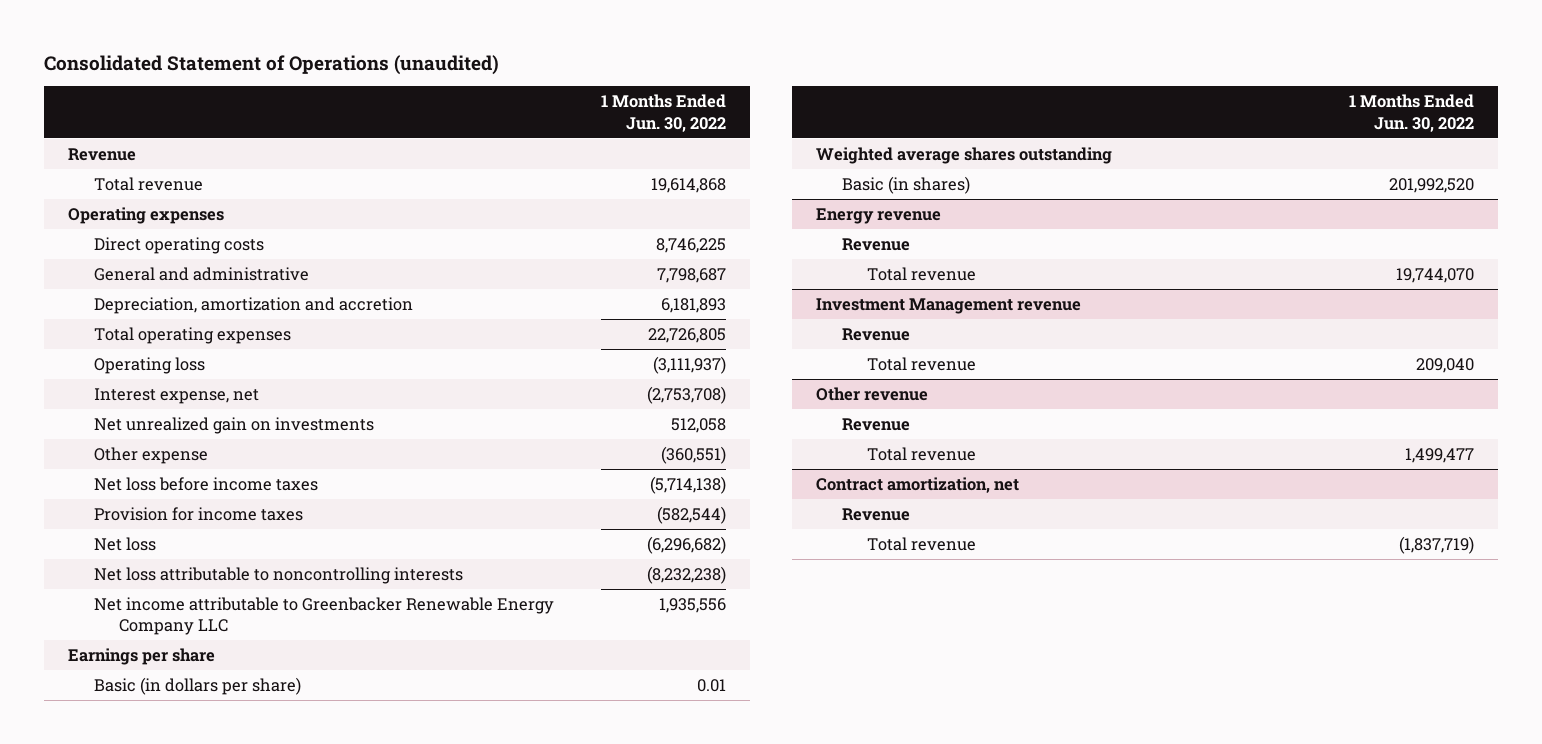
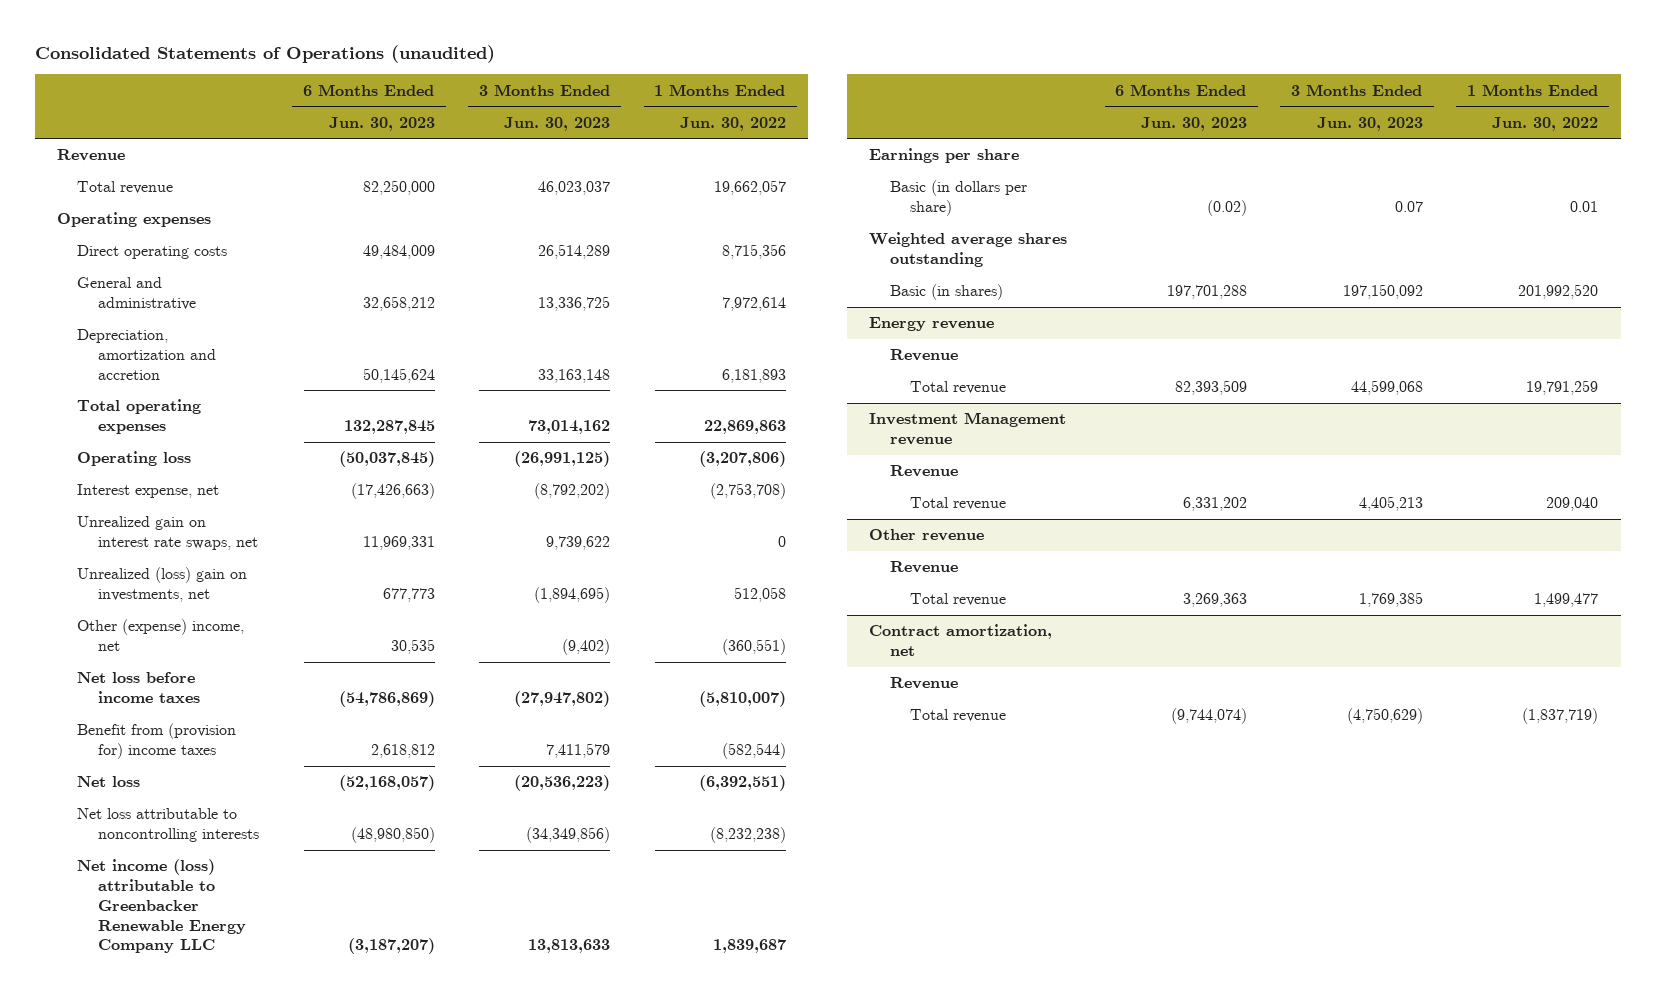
- Consolidated Statement of Operations (unaudited)
+ Consolidated Statements of Operations (unaudited)
- | 1 Months Ended Jun. 30, 2022
+ | 6 Months Ended Jun. 30, 2023 | 3 Months Ended Jun. 30, 2023 | 1 Months Ended Jun. 30, 2022
- Total revenue | 19,614,868
+ Total revenue | 82,250,000 | 46,023,037 | 19,662,057
- Direct operating costs | 8,746,225
- General and administrative | 7,798,687
+ Direct operating costs | 49,484,009 | 26,514,289 | 8,715,356
+ General and administrative | 32,658,212 | 13,336,725 | 7,972,614
- Total operating expenses | 22,726,805
- Operating loss | (3,111,937)
+ Total operating expenses | 132,287,845 | 73,014,162 | 22,869,863
+ Operating loss | (50,037,845) | (26,991,125) | (3,207,806)
- Net unrealized gain on investments | 512,058
- Other expense | (360,551)
- Net loss before income taxes | (5,714,138)
- Provision for income taxes | (582,544)
- Net loss | (6,296,682)
+ Unrealized gain on interest rate swaps, net | 11,969,331 | 9,739,622 | 0
+ Unrealized (loss) gain on investments, net | 677,773 | (1,894,695) | 512,058
+ Other (expense) income, net | 30,535 | (9,402) | (360,551)
+ Net loss before income taxes | (54,786,869) | (27,947,802) | (5,810,007)
+ Benefit from (provision for) income taxes | 2,618,812 | 7,411,579 | (582,544)
+ Net loss | (52,168,057) | (20,536,223) | (6,392,551)
- Net income attributable to Greenbacker Renewable Energy Company LLC | 1,935,556
+ Net income (loss) attributable to Greenbacker Renewable Energy Company LLC | (3,187,207) | 13,813,633 | 1,839,687
@ Energy revenue
- Total revenue | 19,744,070
+ Total revenue | 82,393,509 | 44,599,068 | 19,791,259

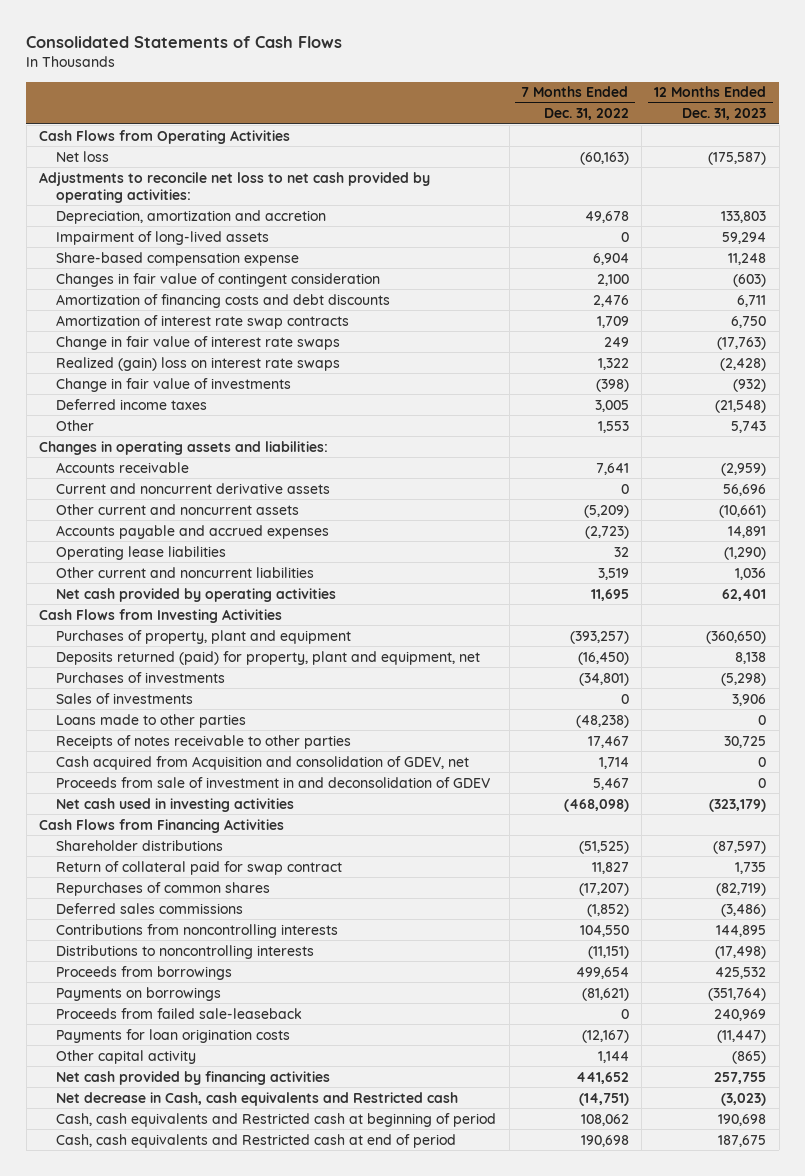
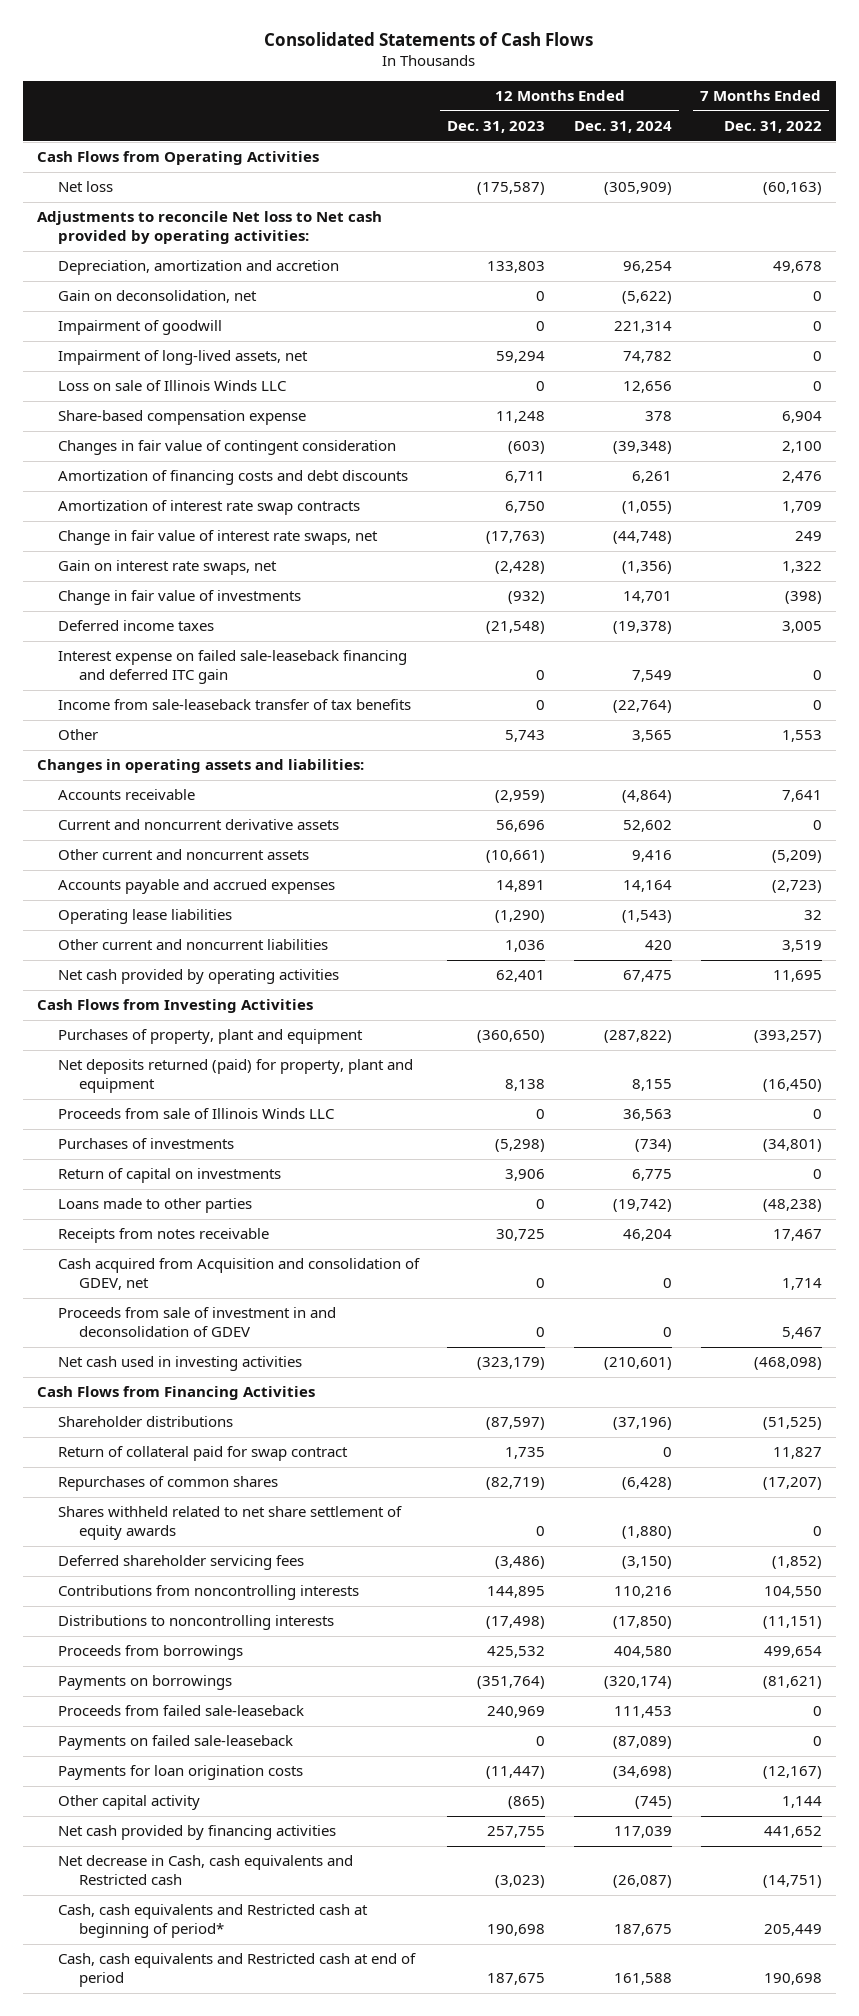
- | 7 Months Ended Dec. 31, 2022 | 12 Months Ended Dec. 31, 2023
+ | 12 Months Ended Dec. 31, 2023 | 12 Months Ended Dec. 31, 2024 | 7 Months Ended Dec. 31, 2022
- Adjustments to reconcile net loss to net cash provided by operating activities:
+ Adjustments to reconcile Net loss to Net cash provided by operating activities:
- Impairment of long-lived assets | 0 | 59,294
+ Gain on deconsolidation, net | 0 | (5,622) | 0
+ Impairment of goodwill | 0 | 221,314 | 0
+ Impairment of long-lived assets, net | 59,294 | 74,782 | 0
+ Loss on sale of Illinois Winds LLC | 0 | 12,656 | 0
- Change in fair value of interest rate swaps | 249 | (17,763)
- Realized (gain) loss on interest rate swaps | 1,322 | (2,428)
+ Change in fair value of interest rate swaps, net | (17,763) | (44,748) | 249
+ Gain on interest rate swaps, net | (2,428) | (1,356) | 1,322
+ Interest expense on failed sale-leaseback financing and deferred ITC gain | 0 | 7,549 | 0
+ Income from sale-leaseback transfer of tax benefits | 0 | (22,764) | 0
- Deposits returned (paid) for property, plant and equipment, net | (16,450) | 8,138
+ Net deposits returned (paid) for property, plant and equipment | 8,138 | 8,155 | (16,450)
+ Proceeds from sale of Illinois Winds LLC | 0 | 36,563 | 0
- Sales of investments | 0 | 3,906
+ Return of capital on investments | 3,906 | 6,775 | 0
- Receipts of notes receivable to other parties | 17,467 | 30,725
+ Receipts from notes receivable | 30,725 | 46,204 | 17,467
- Deferred sales commissions | (1,852) | (3,486)
+ Shares withheld related to net share settlement of equity awards | 0 | (1,880) | 0
+ Deferred shareholder servicing fees | (3,486) | (3,150) | (1,852)
+ Payments on failed sale-leaseback | 0 | (87,089) | 0
- Cash, cash equivalents and Restricted cash at beginning of period | 108,062 | 190,698
+ Cash, cash equivalents and Restricted cash at beginning of period* | 190,698 | 187,675 | 205,449

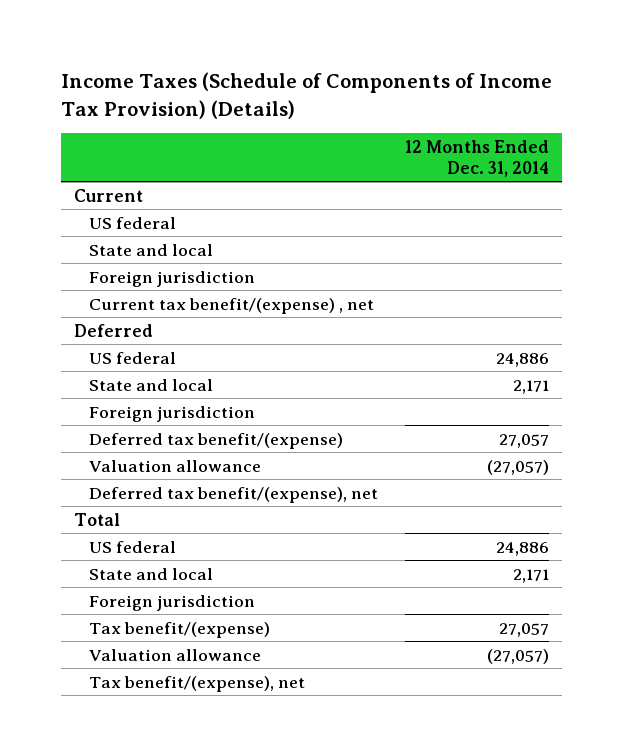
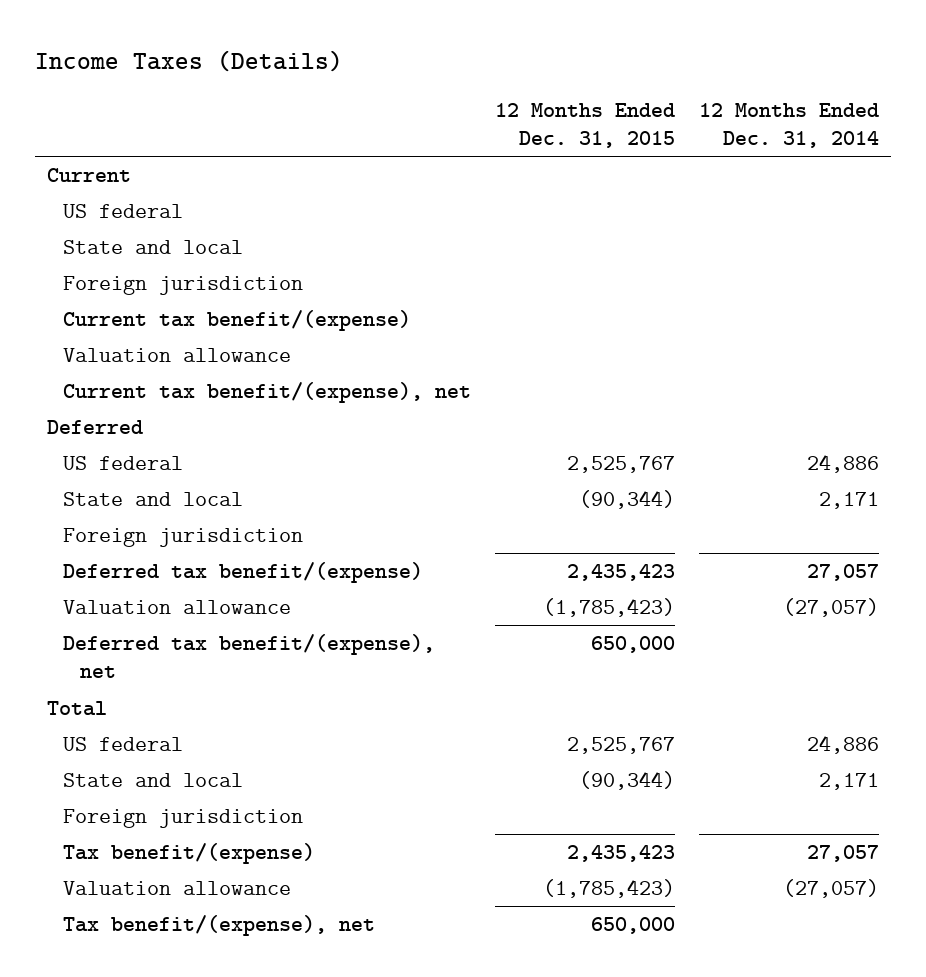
- Income Taxes (Schedule of Components of Income Tax Provision) (Details)
+ Income Taxes (Details)
- | 12 Months Ended Dec. 31, 2014
+ | 12 Months Ended Dec. 31, 2015 | 12 Months Ended Dec. 31, 2014
- Current tax benefit/(expense) , net
+ Current tax benefit/(expense)
+ Valuation allowance
+ Current tax benefit/(expense), net

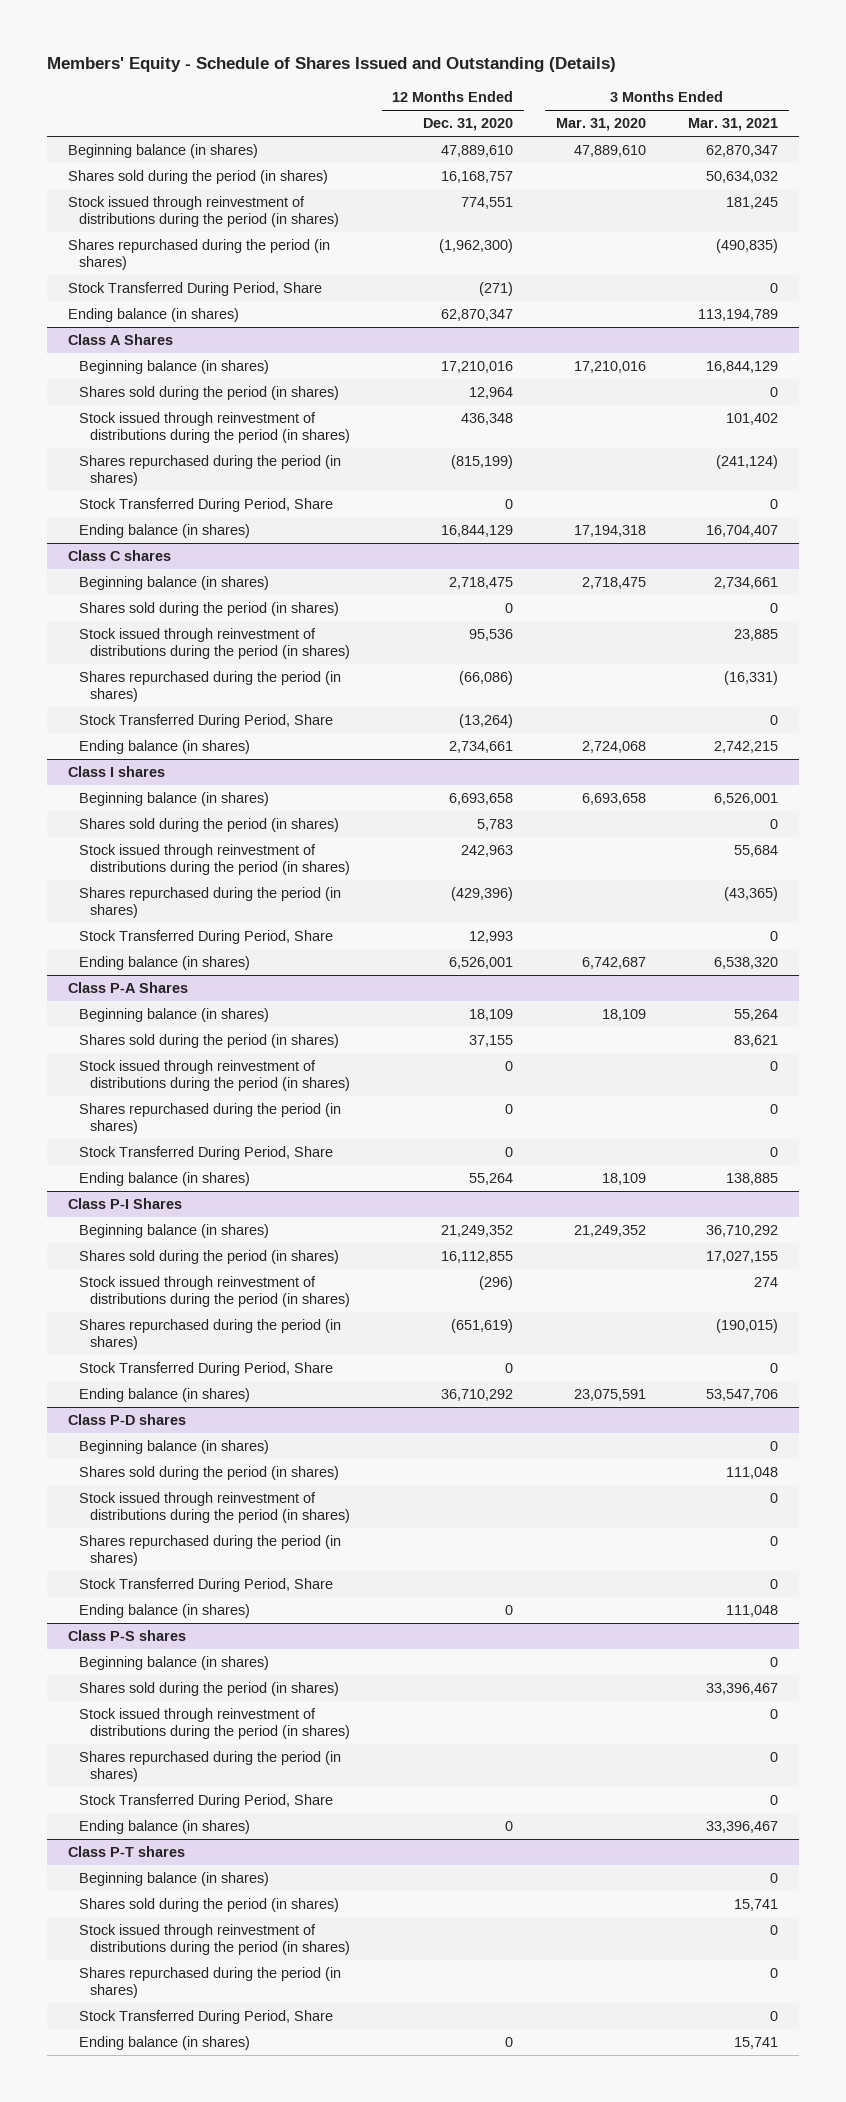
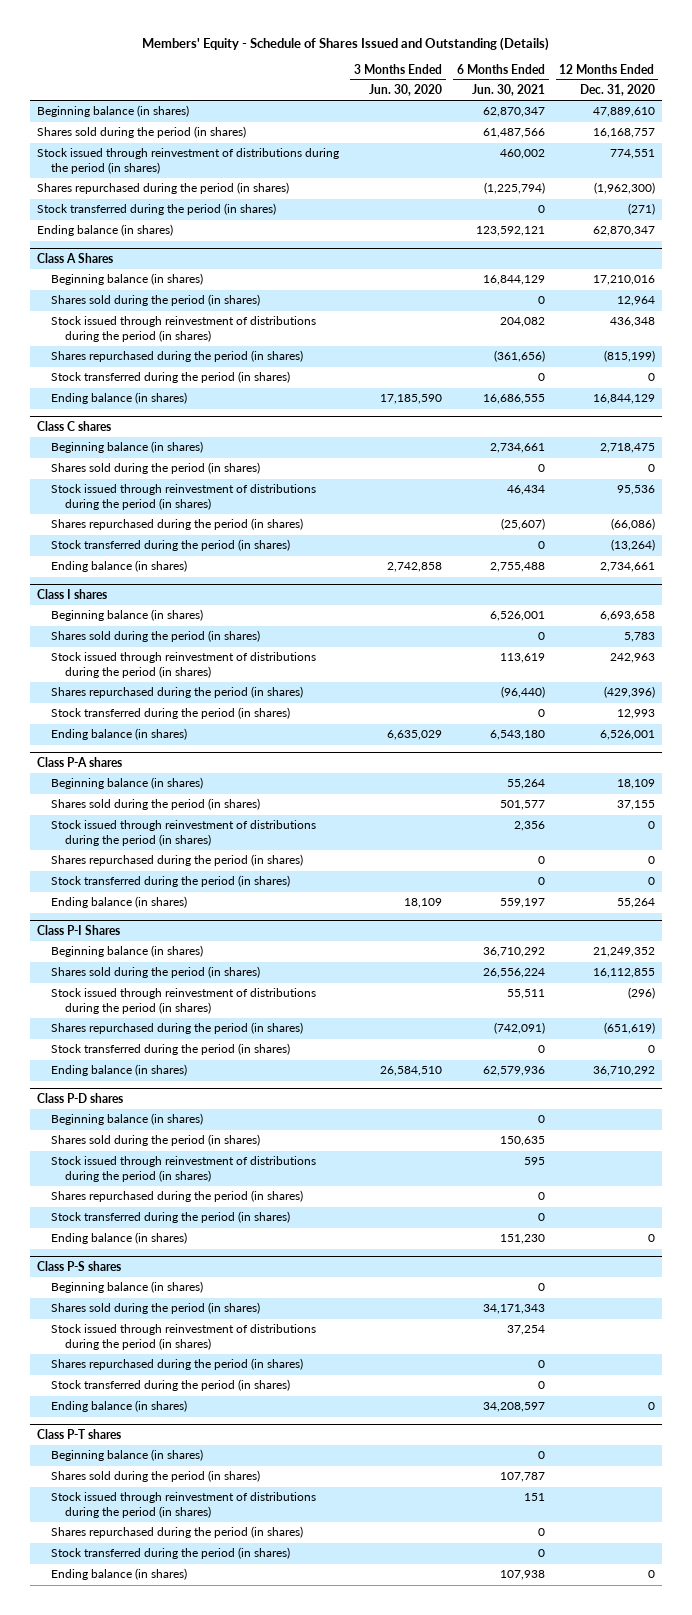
- | 12 Months Ended Dec. 31, 2020 | 3 Months Ended Mar. 31, 2020 | 3 Months Ended Mar. 31, 2021
+ | 3 Months Ended Jun. 30, 2020 | 6 Months Ended Jun. 30, 2021 | 12 Months Ended Dec. 31, 2020
- Stock Transferred During Period, Share | (271) | | 0
+ Stock transferred during the period (in shares) | | 0 | (271)
@ Class A Shares
- Stock Transferred During Period, Share | 0 | | 0
+ Stock transferred during the period (in shares) | | 0 | 0
@ Class C shares
- Stock Transferred During Period, Share | (13,264) | | 0
+ Stock transferred during the period (in shares) | | 0 | (13,264)
@ Class I shares
- Stock Transferred During Period, Share | 12,993 | | 0
+ Stock transferred during the period (in shares) | | 0 | 12,993
- Class P-A Shares
+ Class P-A shares
- Stock Transferred During Period, Share | 0 | | 0
+ Stock transferred during the period (in shares) | | 0 | 0
@ Class P-I Shares
- Stock Transferred During Period, Share | 0 | | 0
+ Stock transferred during the period (in shares) | | 0 | 0
@ Class P-D shares
- Stock Transferred During Period, Share | | | 0
+ Stock transferred during the period (in shares) | | 0 |
@ Class P-S shares
- Stock Transferred During Period, Share | | | 0
+ Stock transferred during the period (in shares) | | 0 |
@ Class P-T shares
- Stock Transferred During Period, Share | | | 0
+ Stock transferred during the period (in shares) | | 0 |

